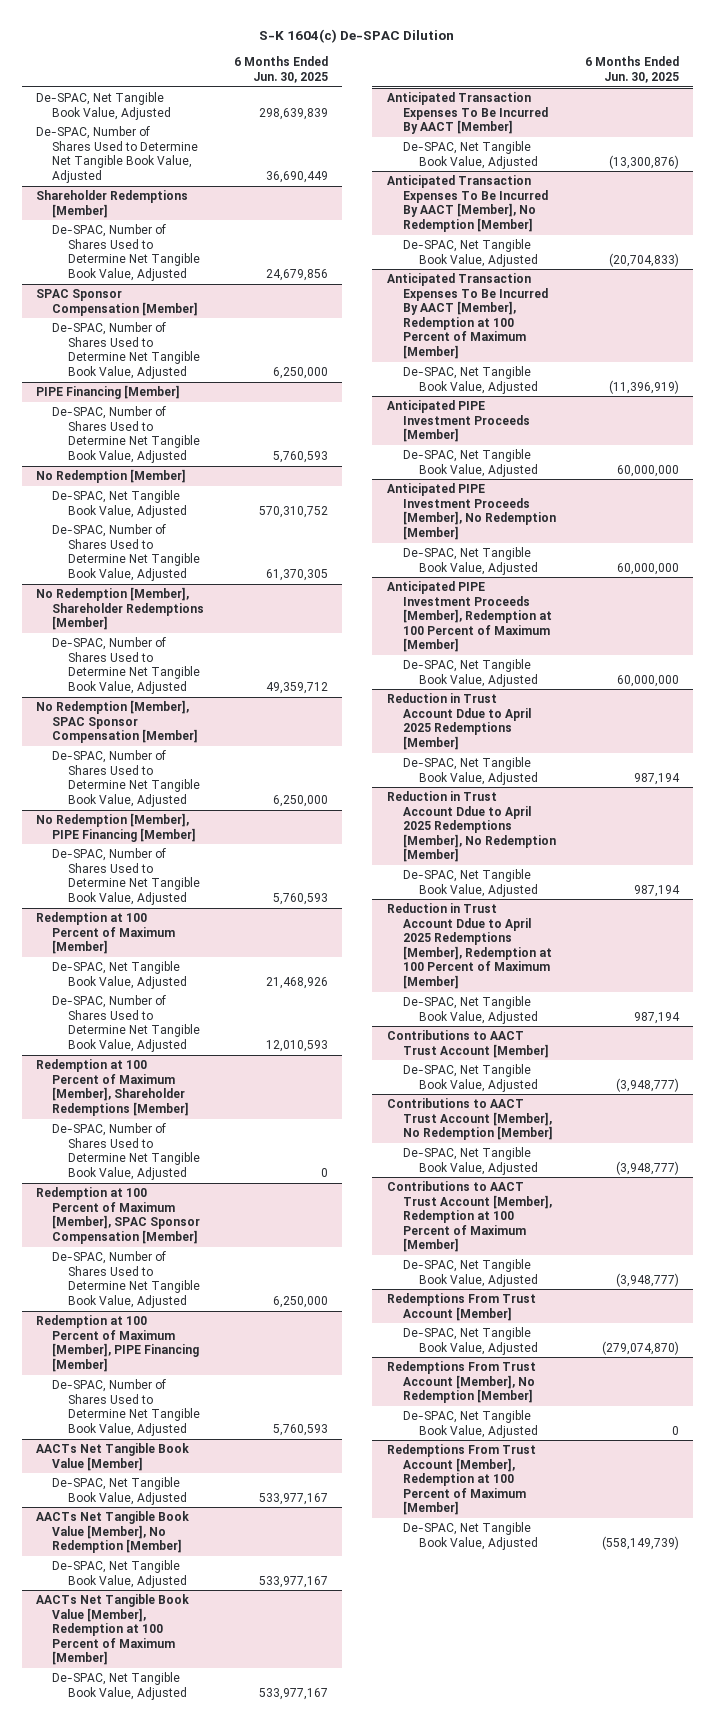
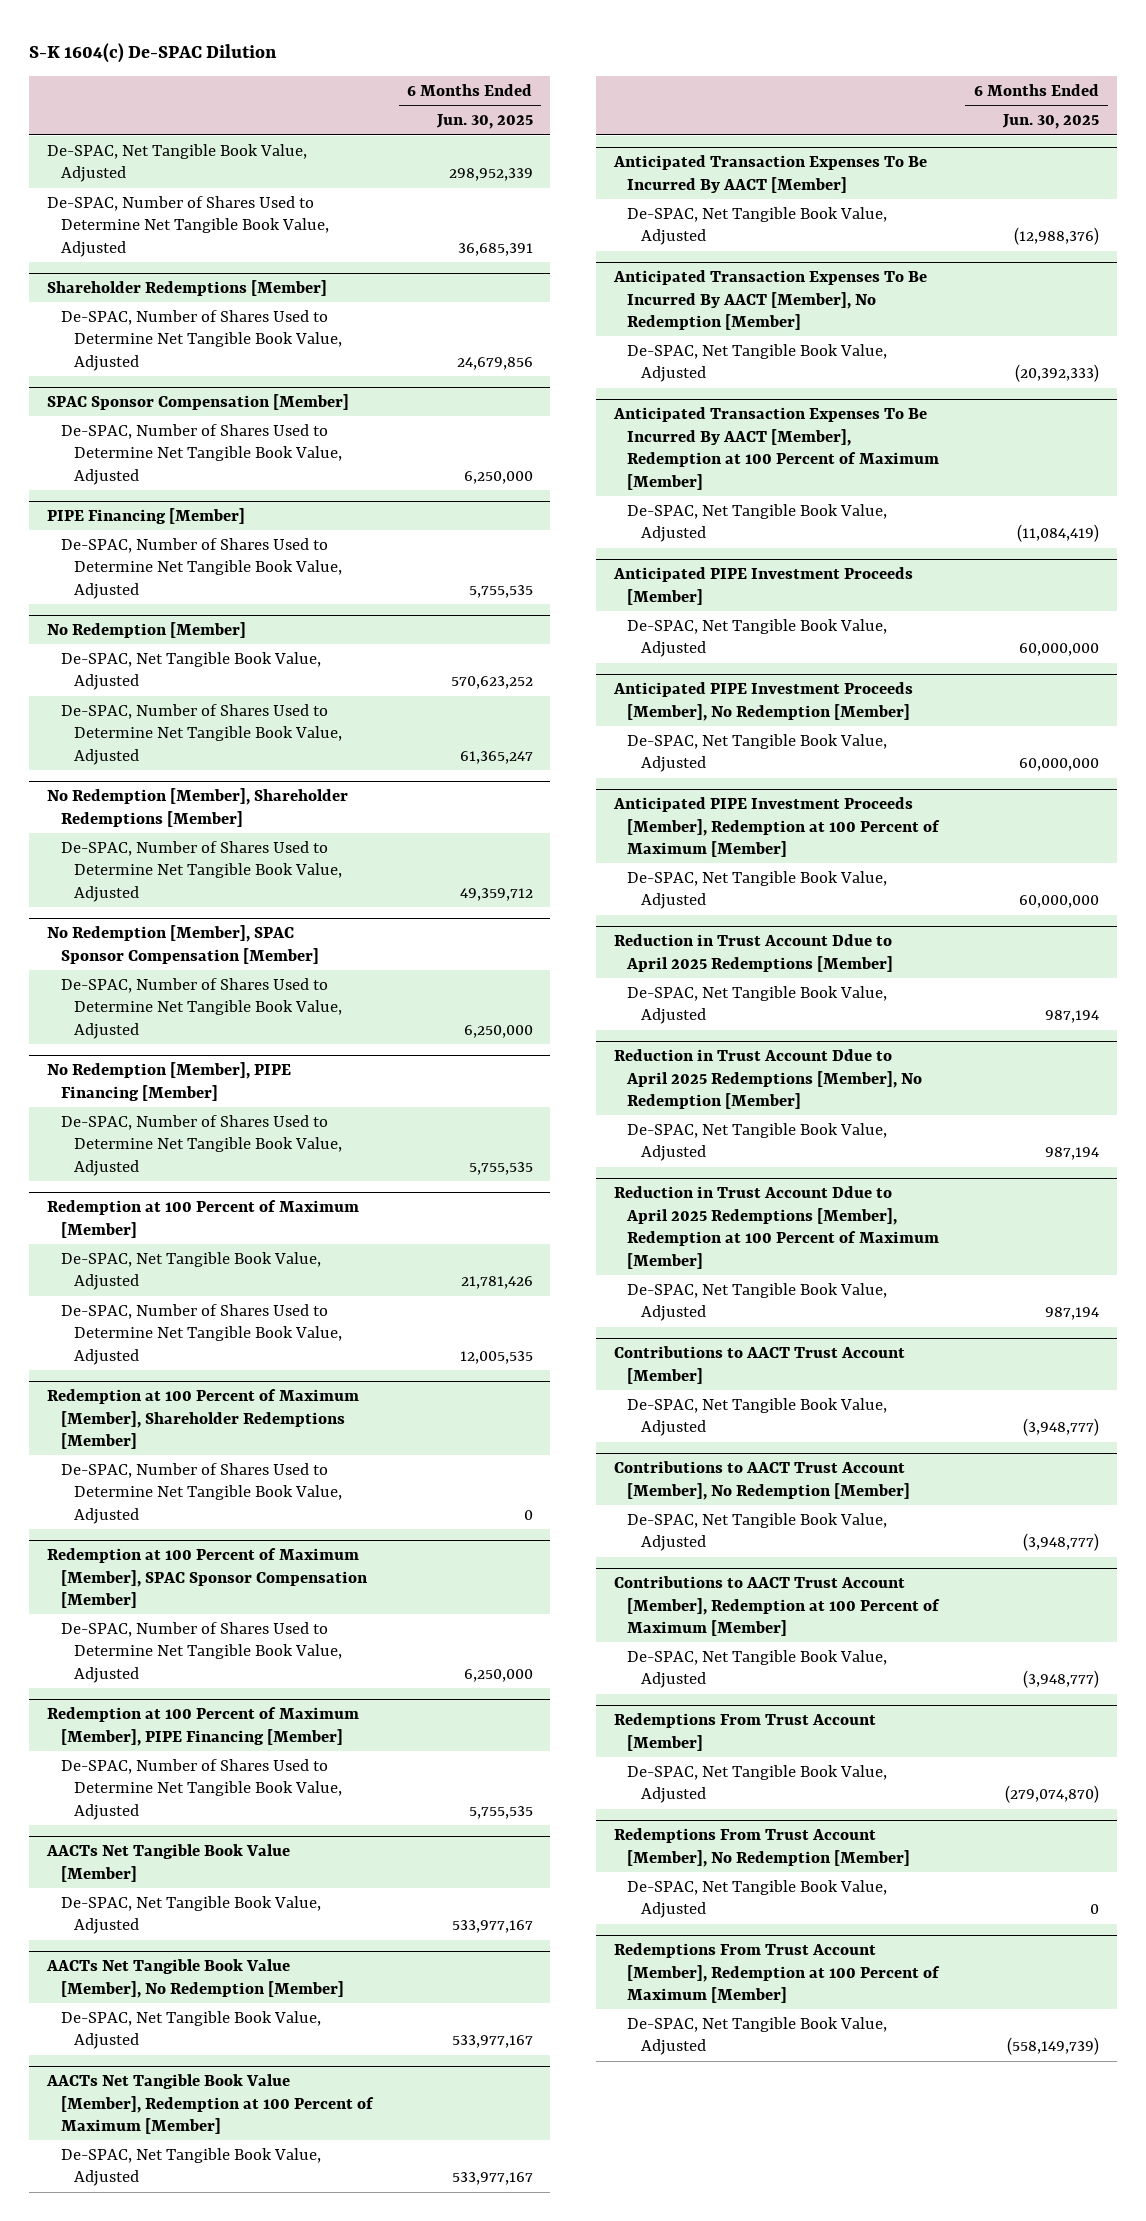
- De-SPAC, Net Tangible Book Value, Adjusted | 298,639,839
- De-SPAC, Number of Shares Used to Determine Net Tangible Book Value, Adjusted | 36,690,449
+ De-SPAC, Net Tangible Book Value, Adjusted | 298,952,339
+ De-SPAC, Number of Shares Used to Determine Net Tangible Book Value, Adjusted | 36,685,391
@ PIPE Financing [Member]
- De-SPAC, Number of Shares Used to Determine Net Tangible Book Value, Adjusted | 5,760,593
+ De-SPAC, Number of Shares Used to Determine Net Tangible Book Value, Adjusted | 5,755,535
@ No Redemption [Member]
- De-SPAC, Net Tangible Book Value, Adjusted | 570,310,752
- De-SPAC, Number of Shares Used to Determine Net Tangible Book Value, Adjusted | 61,370,305
+ De-SPAC, Net Tangible Book Value, Adjusted | 570,623,252
+ De-SPAC, Number of Shares Used to Determine Net Tangible Book Value, Adjusted | 61,365,247
@ No Redemption [Member], PIPE Financing [Member]
- De-SPAC, Number of Shares Used to Determine Net Tangible Book Value, Adjusted | 5,760,593
+ De-SPAC, Number of Shares Used to Determine Net Tangible Book Value, Adjusted | 5,755,535
@ Redemption at 100 Percent of Maximum [Member]
- De-SPAC, Net Tangible Book Value, Adjusted | 21,468,926
- De-SPAC, Number of Shares Used to Determine Net Tangible Book Value, Adjusted | 12,010,593
+ De-SPAC, Net Tangible Book Value, Adjusted | 21,781,426
+ De-SPAC, Number of Shares Used to Determine Net Tangible Book Value, Adjusted | 12,005,535
@ Redemption at 100 Percent of Maximum [Member], PIPE Financing [Member]
- De-SPAC, Number of Shares Used to Determine Net Tangible Book Value, Adjusted | 5,760,593
+ De-SPAC, Number of Shares Used to Determine Net Tangible Book Value, Adjusted | 5,755,535
@ Anticipated Transaction Expenses To Be Incurred By AACT [Member]
- De-SPAC, Net Tangible Book Value, Adjusted | (13,300,876)
+ De-SPAC, Net Tangible Book Value, Adjusted | (12,988,376)
@ Anticipated Transaction Expenses To Be Incurred By AACT [Member], No Redemption [Member]
- De-SPAC, Net Tangible Book Value, Adjusted | (20,704,833)
+ De-SPAC, Net Tangible Book Value, Adjusted | (20,392,333)
@ Anticipated Transaction Expenses To Be Incurred By AACT [Member], Redemption at 100 Percent of Maximum [Member]
- De-SPAC, Net Tangible Book Value, Adjusted | (11,396,919)
+ De-SPAC, Net Tangible Book Value, Adjusted | (11,084,419)

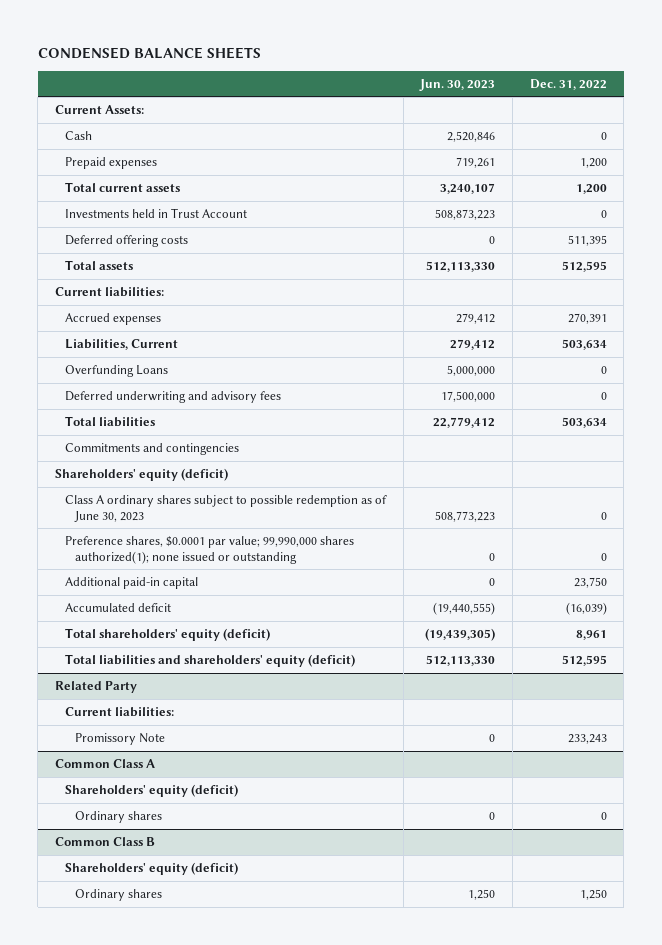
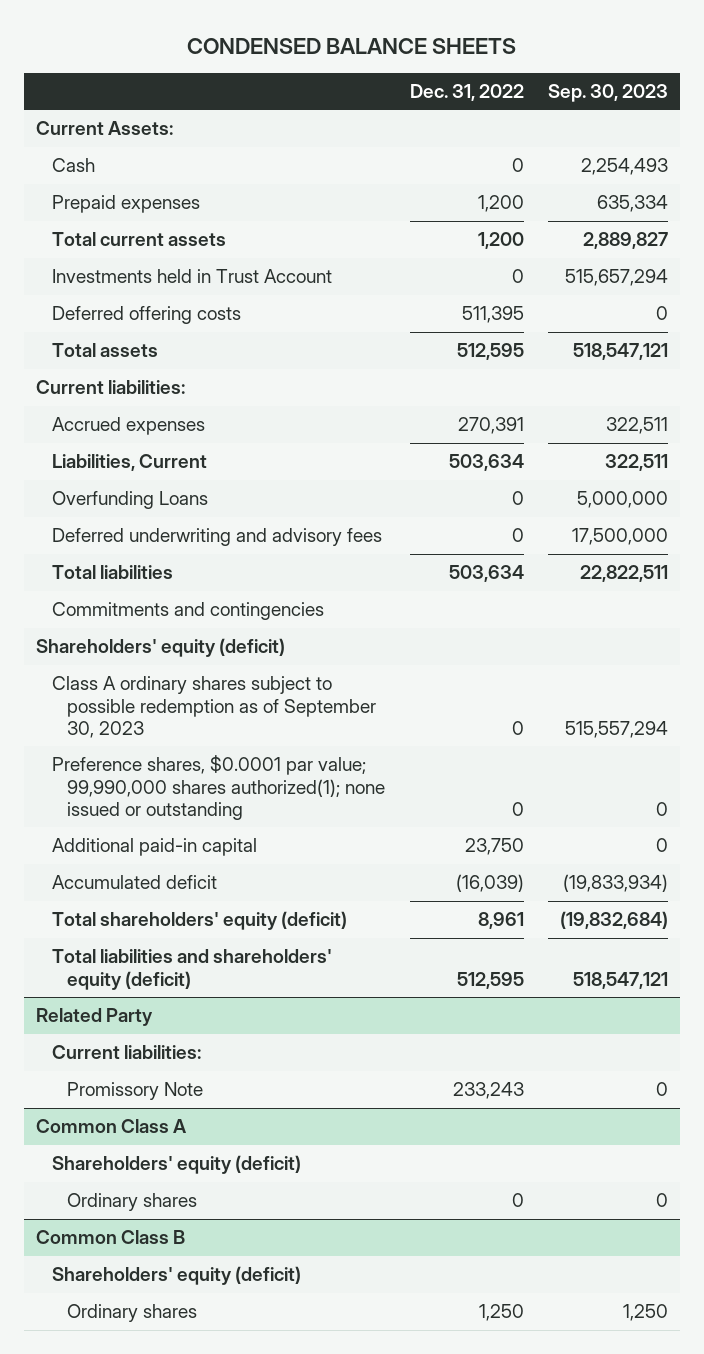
- | Jun. 30, 2023 | Dec. 31, 2022
+ | Dec. 31, 2022 | Sep. 30, 2023
- Class A ordinary shares subject to possible redemption as of June 30, 2023 | 508,773,223 | 0
+ Class A ordinary shares subject to possible redemption as of September 30, 2023 | 0 | 515,557,294

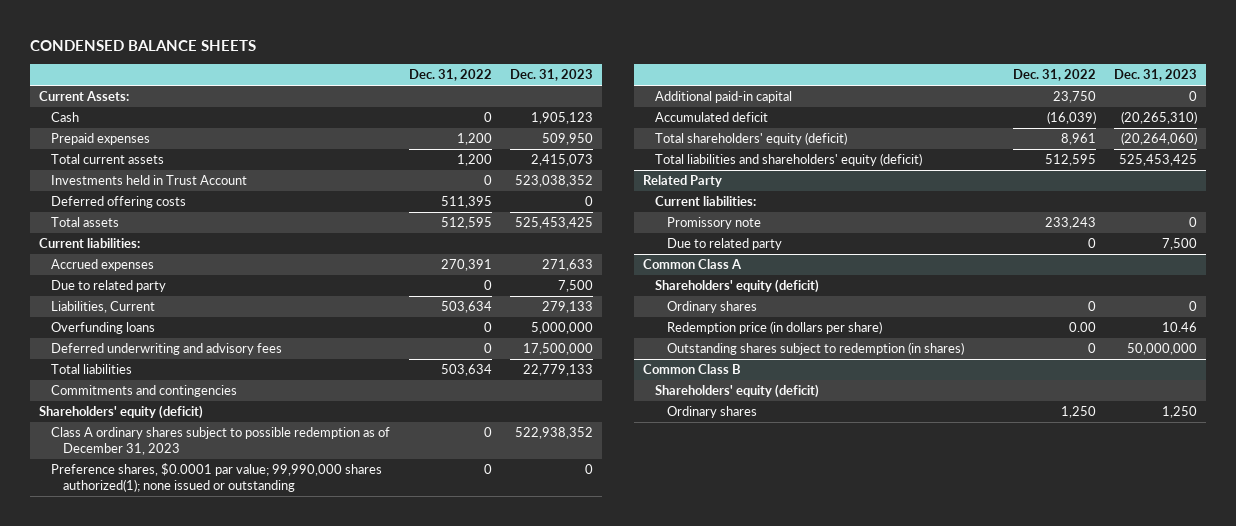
- | Dec. 31, 2022 | Sep. 30, 2023
+ | Dec. 31, 2022 | Dec. 31, 2023
+ Due to related party | 0 | 7,500
- Overfunding Loans | 0 | 5,000,000
+ Overfunding loans | 0 | 5,000,000
- Class A ordinary shares subject to possible redemption as of September 30, 2023 | 0 | 515,557,294
+ Class A ordinary shares subject to possible redemption as of December 31, 2023 | 0 | 522,938,352
@ Related Party
- Promissory Note | 233,243 | 0
+ Promissory note | 233,243 | 0
+ Due to related party | 0 | 7,500
@ Common Class A
+ Redemption price (in dollars per share) | 0.00 | 10.46
+ Outstanding shares subject to redemption (in shares) | 0 | 50,000,000

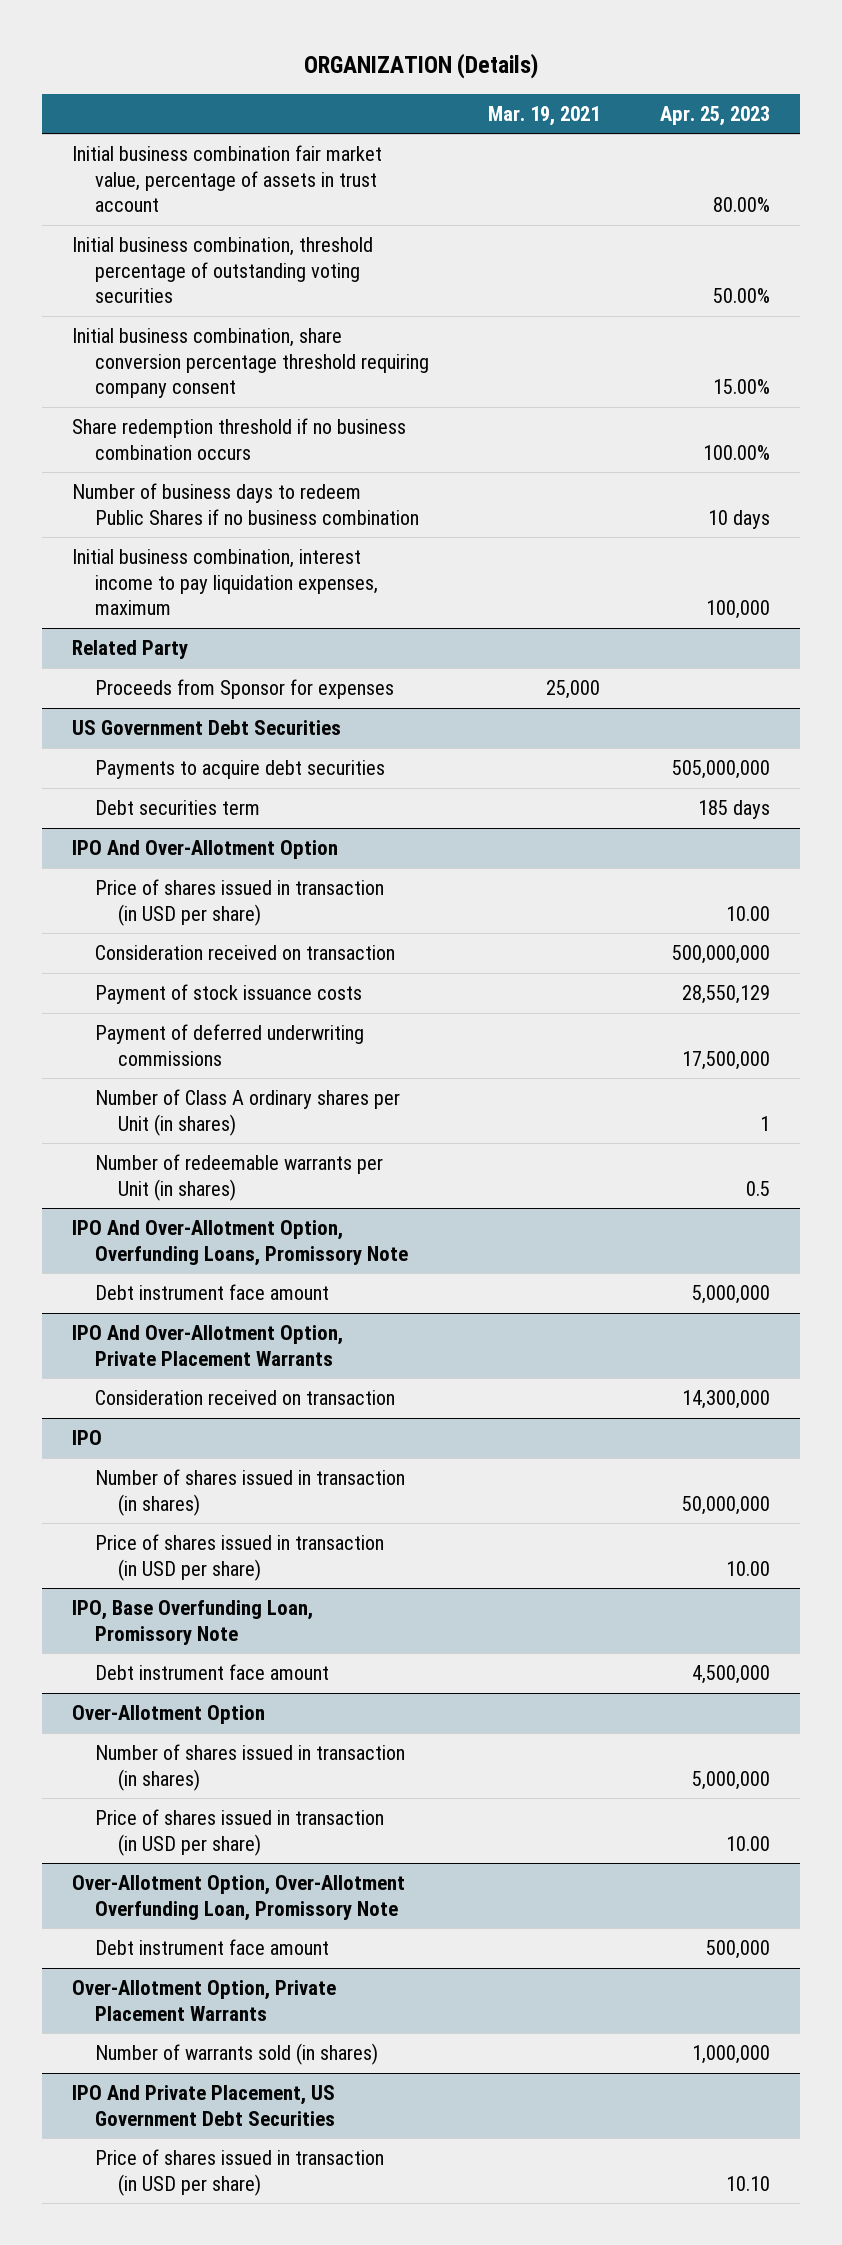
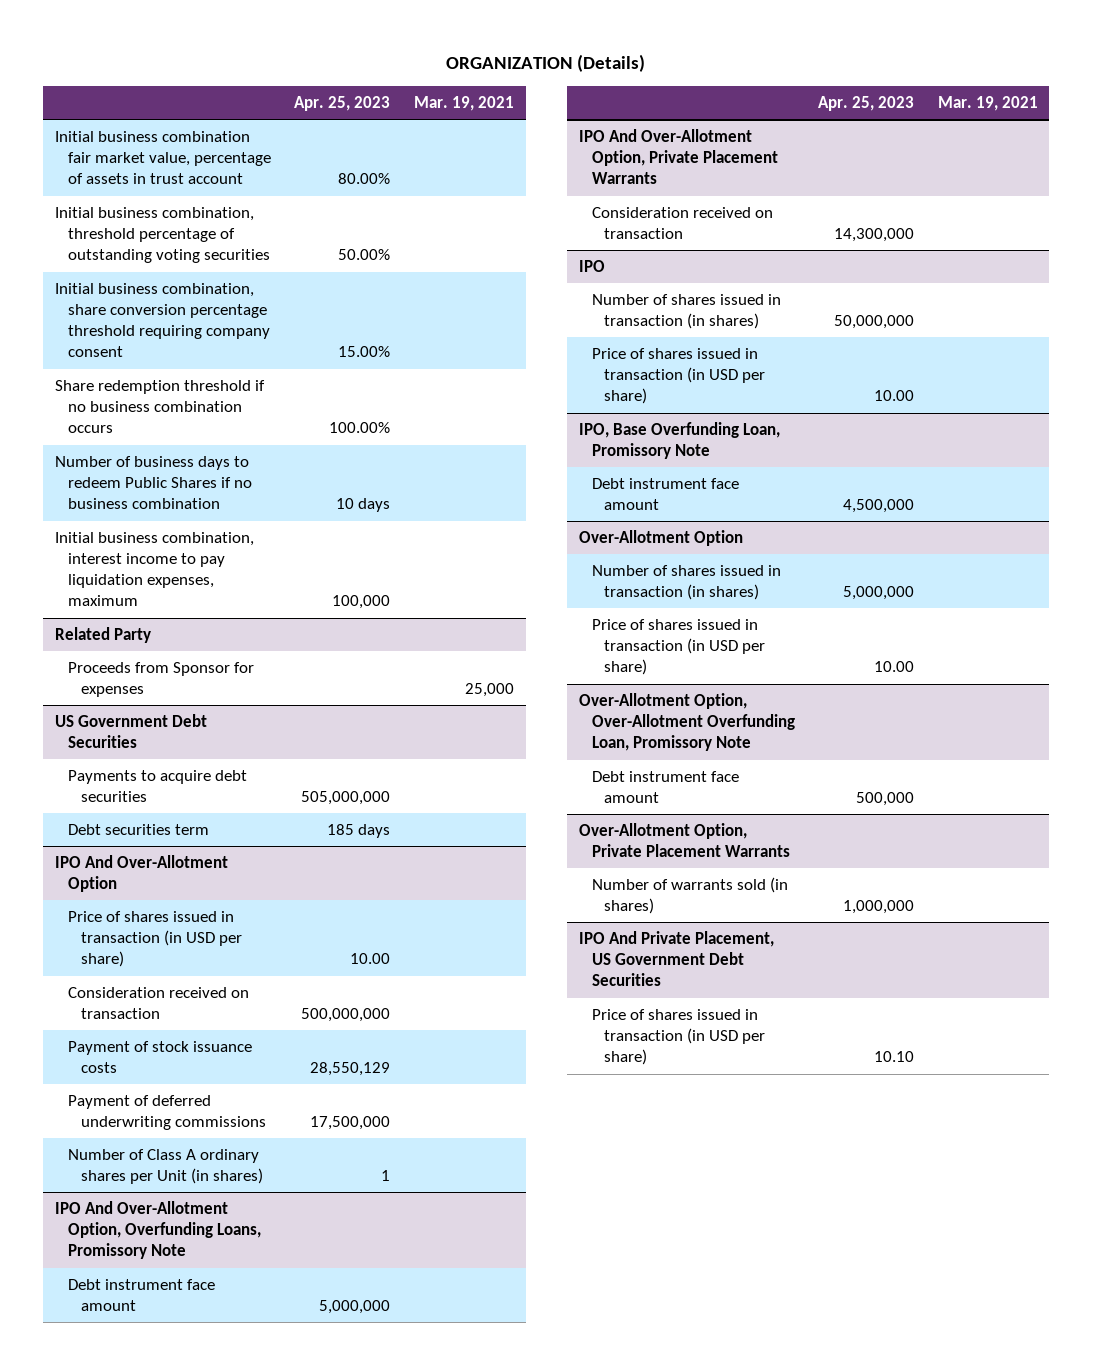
- | Mar. 19, 2021 | Apr. 25, 2023
+ | Apr. 25, 2023 | Mar. 19, 2021
@ IPO And Over-Allotment Option
- Number of redeemable warrants per Unit (in shares) | | 0.5

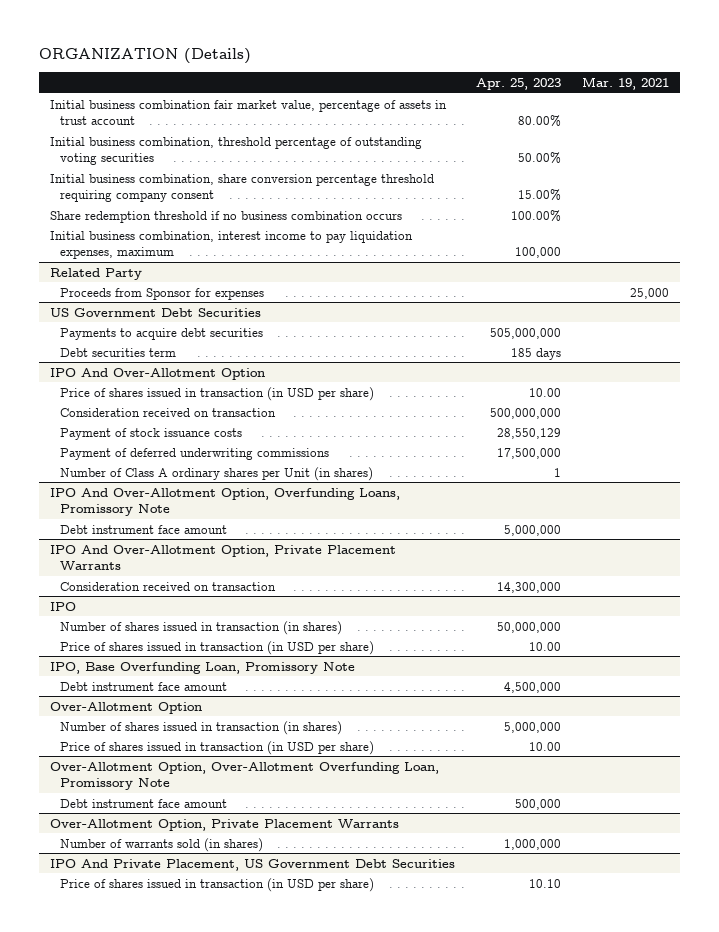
- Number of business days to redeem Public Shares if no business combination | 10 days |

